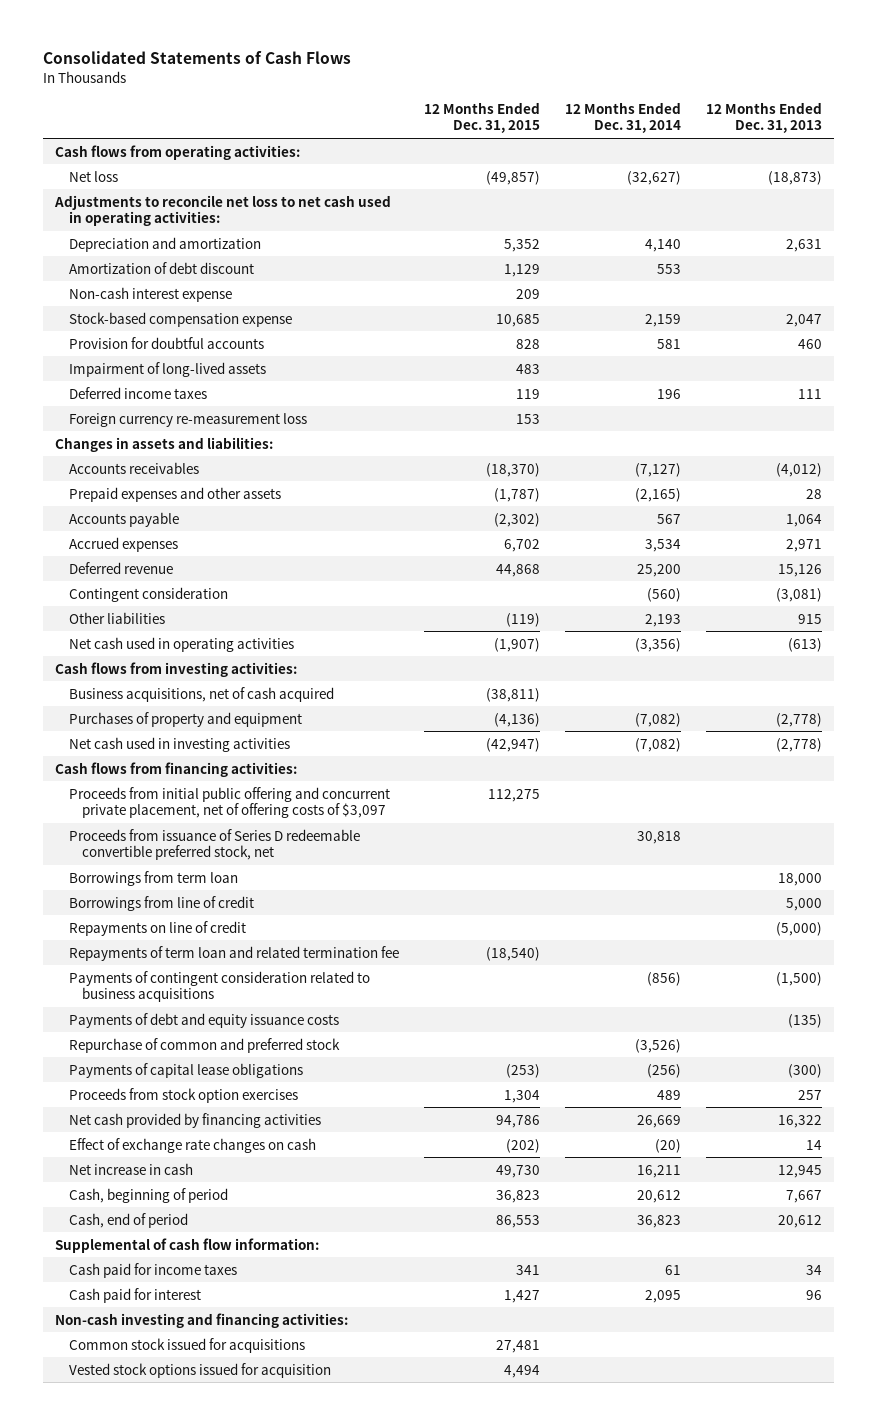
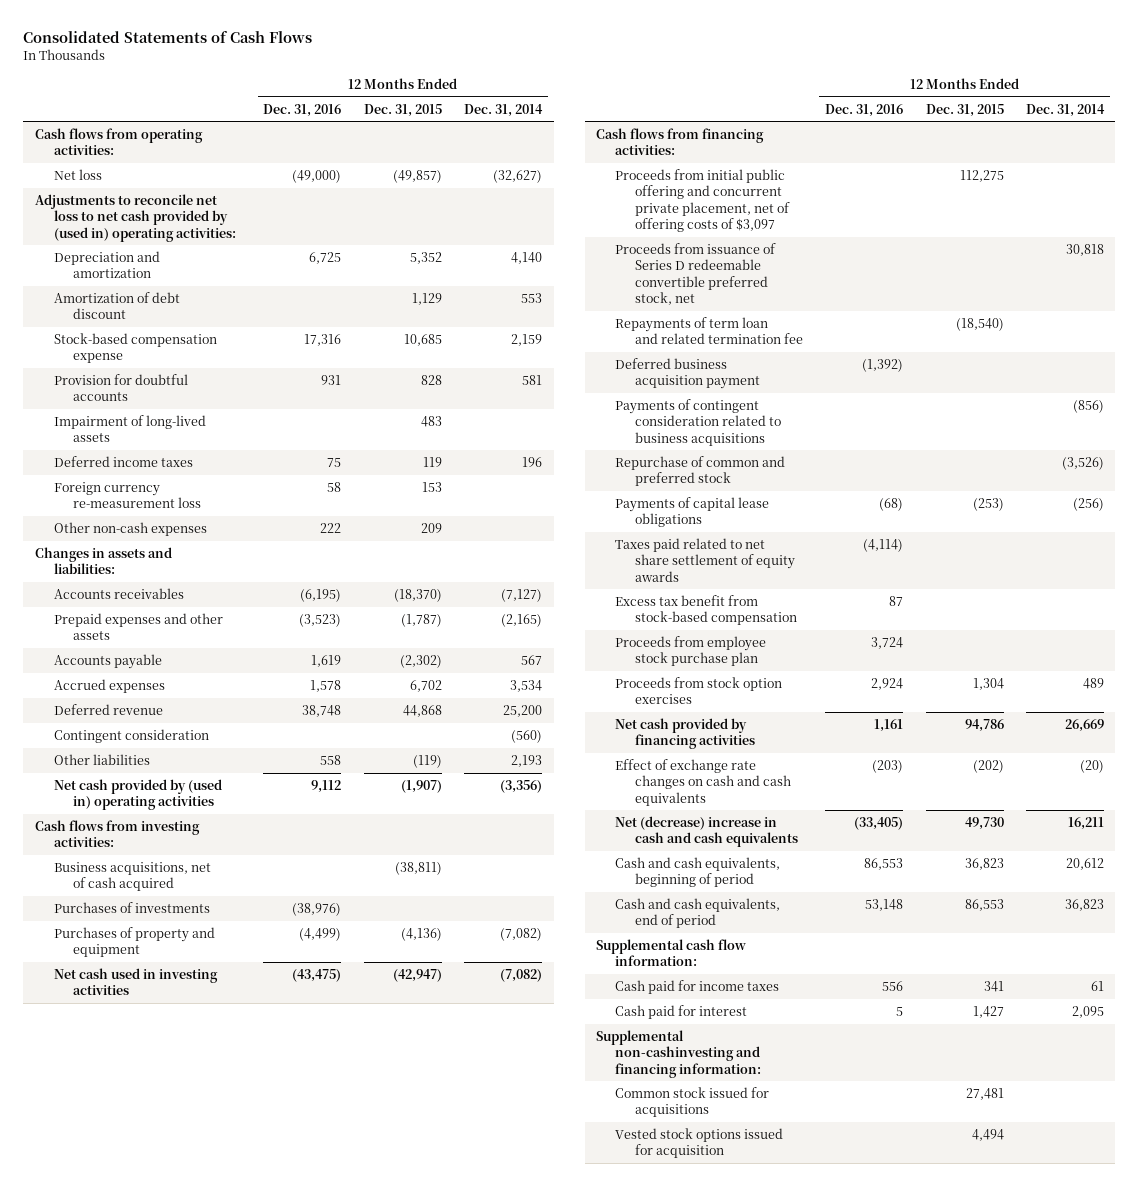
- | 12 Months Ended Dec. 31, 2015 | 12 Months Ended Dec. 31, 2014 | 12 Months Ended Dec. 31, 2013
+ | 12 Months Ended Dec. 31, 2016 | 12 Months Ended Dec. 31, 2015 | 12 Months Ended Dec. 31, 2014
- Adjustments to reconcile net loss to net cash used in operating activities:
+ Adjustments to reconcile net loss to net cash provided by (used in) operating activities:
- Non-cash interest expense | 209 | |
+ Other non-cash expenses | 222 | 209 |
- Net cash used in operating activities | (1,907) | (3,356) | (613)
+ Net cash provided by (used in) operating activities | 9,112 | (1,907) | (3,356)
+ Purchases of investments | (38,976) | |
- Borrowings from term loan | | | 18,000
- Borrowings from line of credit | | | 5,000
- Repayments on line of credit | | | (5,000)
+ Deferred business acquisition payment | (1,392) | |
- Payments of debt and equity issuance costs | | | (135)
+ Taxes paid related to net share settlement of equity awards | (4,114) | |
+ Excess tax benefit from stock-based compensation | 87 | |
+ Proceeds from employee stock purchase plan | 3,724 | |
- Effect of exchange rate changes on cash | (202) | (20) | 14
- Net increase in cash | 49,730 | 16,211 | 12,945
- Cash, beginning of period | 36,823 | 20,612 | 7,667
- Cash, end of period | 86,553 | 36,823 | 20,612
- Supplemental of cash flow information:
+ Effect of exchange rate changes on cash and cash equivalents | (203) | (202) | (20)
+ Net (decrease) increase in cash and cash equivalents | (33,405) | 49,730 | 16,211
+ Cash and cash equivalents, beginning of period | 86,553 | 36,823 | 20,612
+ Cash and cash equivalents, end of period | 53,148 | 86,553 | 36,823
+ Supplemental cash flow information:
- Non-cash investing and financing activities:
+ Supplemental non-cashinvesting and financing information:

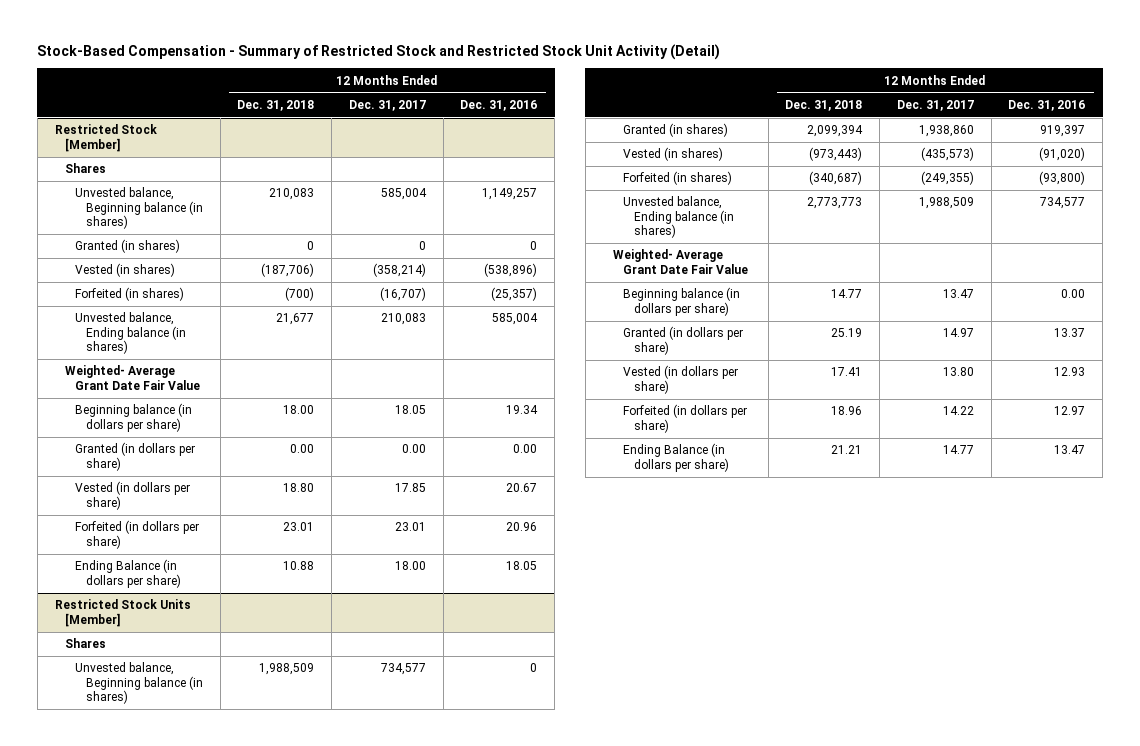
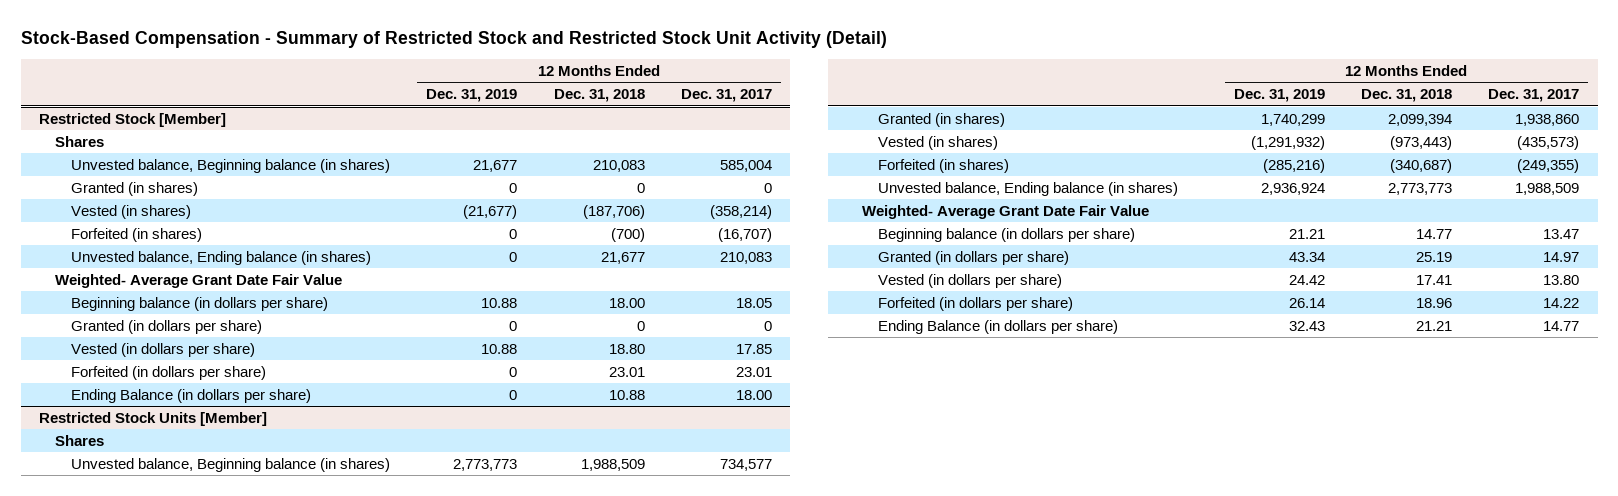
- | 12 Months Ended Dec. 31, 2018 | 12 Months Ended Dec. 31, 2017 | 12 Months Ended Dec. 31, 2016
+ | 12 Months Ended Dec. 31, 2019 | 12 Months Ended Dec. 31, 2018 | 12 Months Ended Dec. 31, 2017
@ Restricted Stock [Member]
- Granted (in dollars per share) | 0.00 | 0.00 | 0.00
+ Granted (in dollars per share) | 0 | 0 | 0

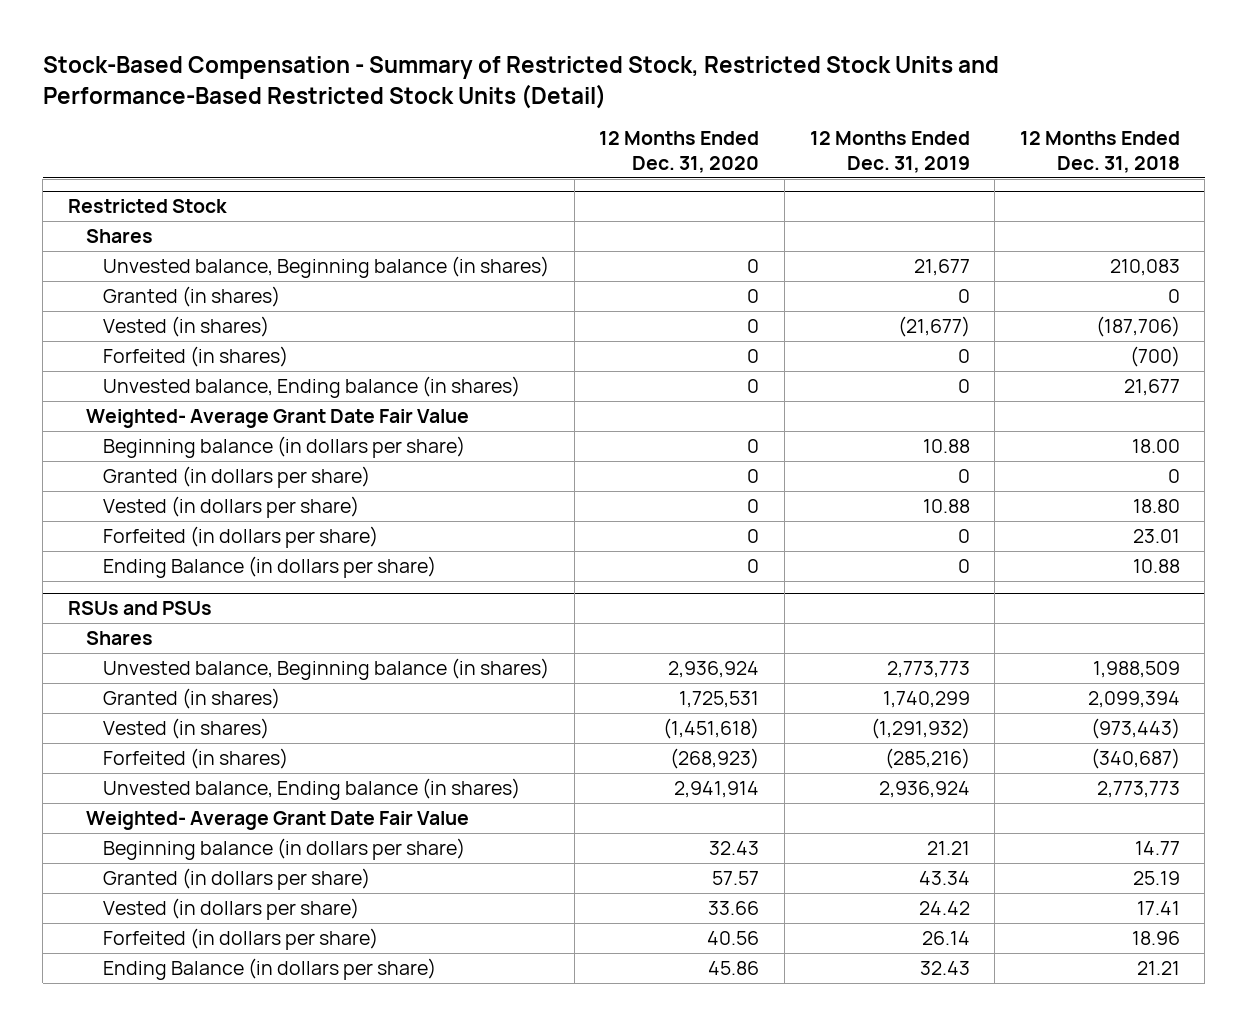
- Stock-Based Compensation - Summary of Restricted Stock and Restricted Stock Unit Activity (Detail)
+ Stock-Based Compensation - Summary of Restricted Stock, Restricted Stock Units and Performance-Based Restricted Stock Units (Detail)
- | 12 Months Ended Dec. 31, 2019 | 12 Months Ended Dec. 31, 2018 | 12 Months Ended Dec. 31, 2017
+ | 12 Months Ended Dec. 31, 2020 | 12 Months Ended Dec. 31, 2019 | 12 Months Ended Dec. 31, 2018
- Restricted Stock [Member]
+ Restricted Stock
- Restricted Stock Units [Member]
+ RSUs and PSUs

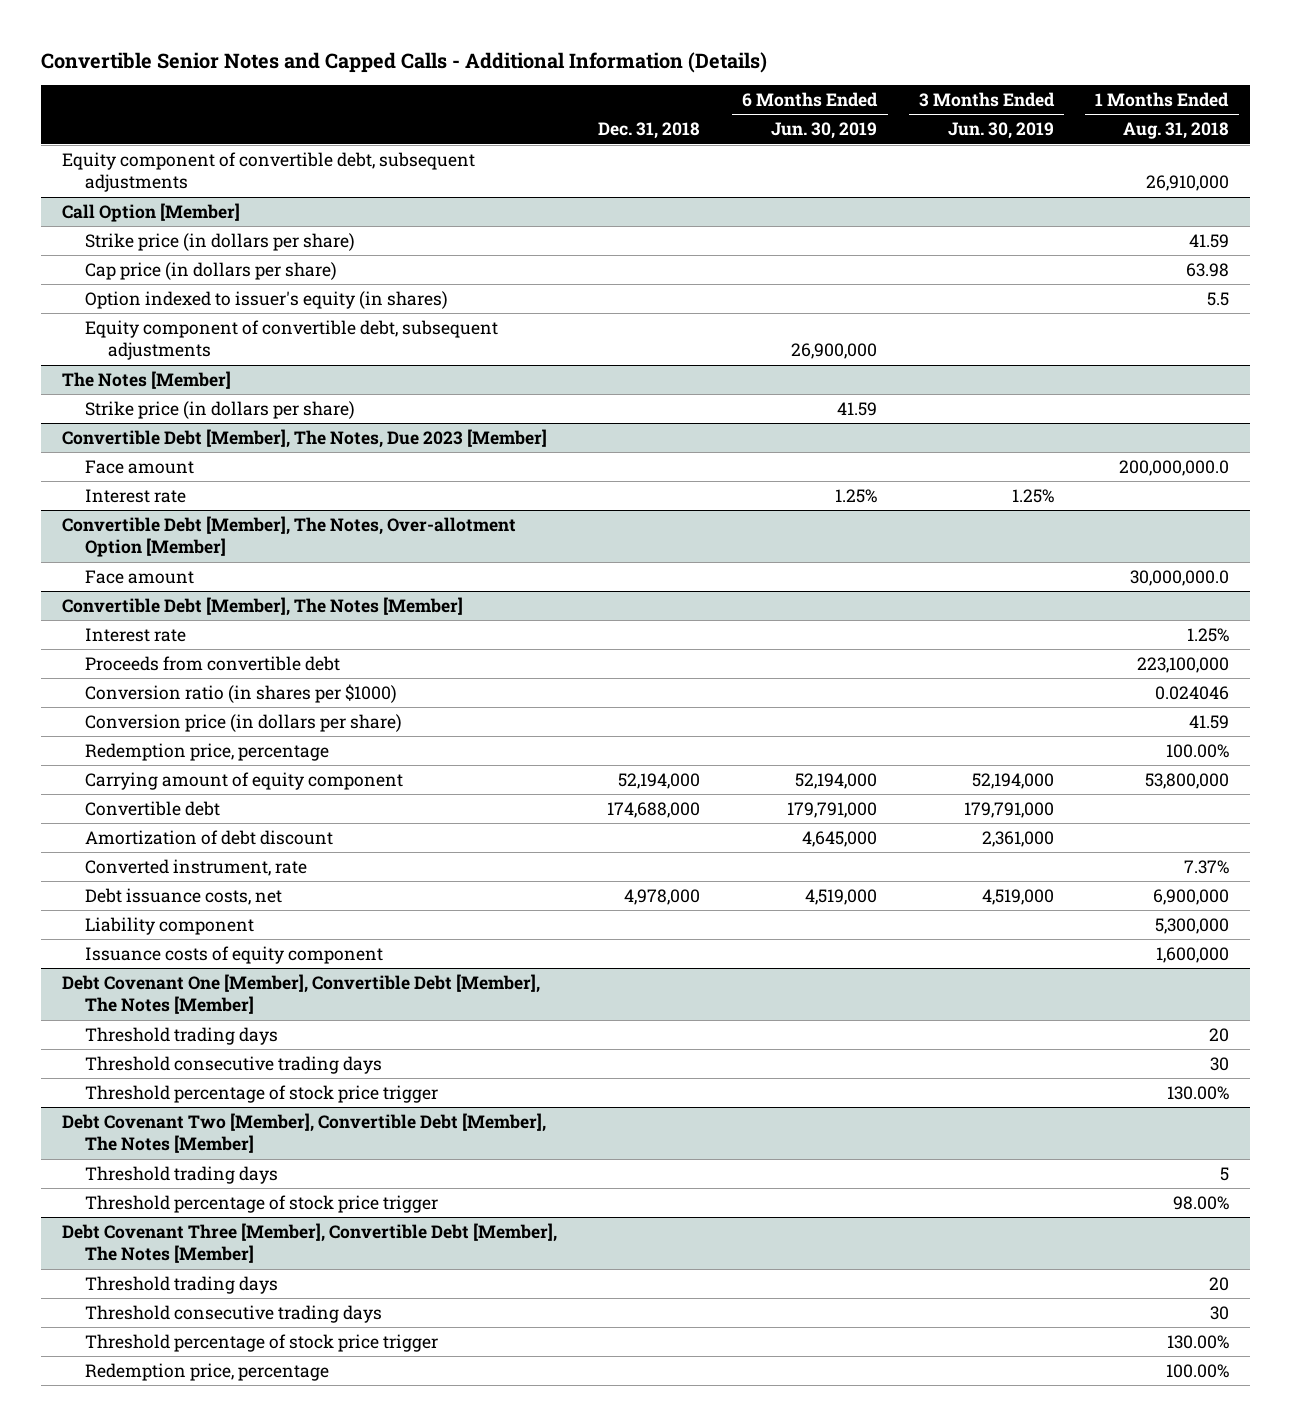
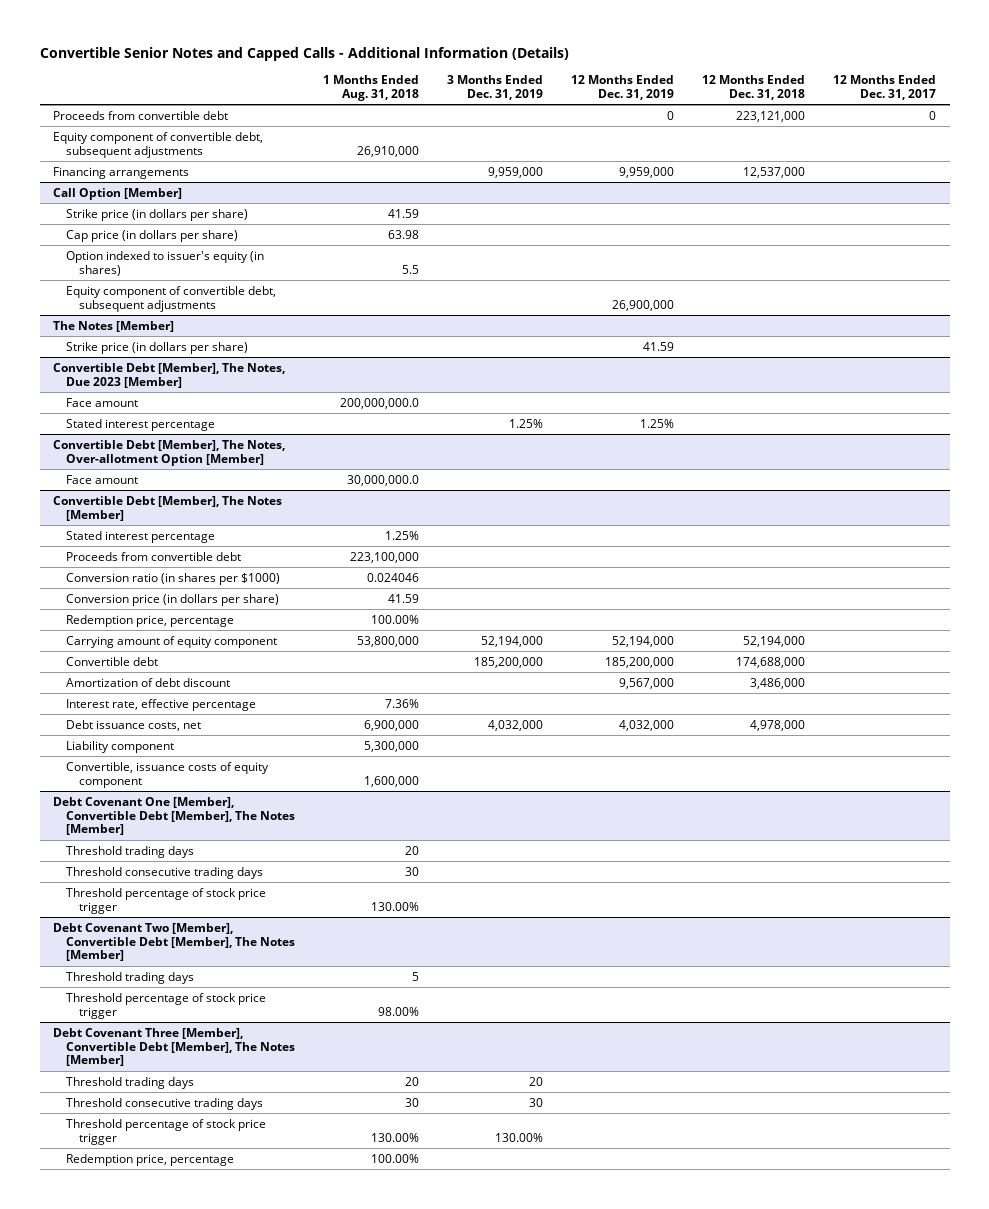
- | Dec. 31, 2018 | 6 Months Ended Jun. 30, 2019 | 3 Months Ended Jun. 30, 2019 | 1 Months Ended Aug. 31, 2018
+ | 1 Months Ended Aug. 31, 2018 | 3 Months Ended Dec. 31, 2019 | 12 Months Ended Dec. 31, 2019 | 12 Months Ended Dec. 31, 2018 | 12 Months Ended Dec. 31, 2017
+ Proceeds from convertible debt | | | 0 | 223,121,000 | 0
+ Financing arrangements | | 9,959,000 | 9,959,000 | 12,537,000 |
@ Convertible Debt [Member], The Notes, Due 2023 [Member]
- Interest rate | | 1.25% | 1.25% |
+ Stated interest percentage | | 1.25% | 1.25% | |
@ Convertible Debt [Member], The Notes [Member]
- Interest rate | | | | 1.25%
+ Stated interest percentage | 1.25% | | | |
- Converted instrument, rate | | | | 7.37%
+ Interest rate, effective percentage | 7.36% | | | |
- Issuance costs of equity component | | | | 1,600,000
+ Convertible, issuance costs of equity component | 1,600,000 | | | |

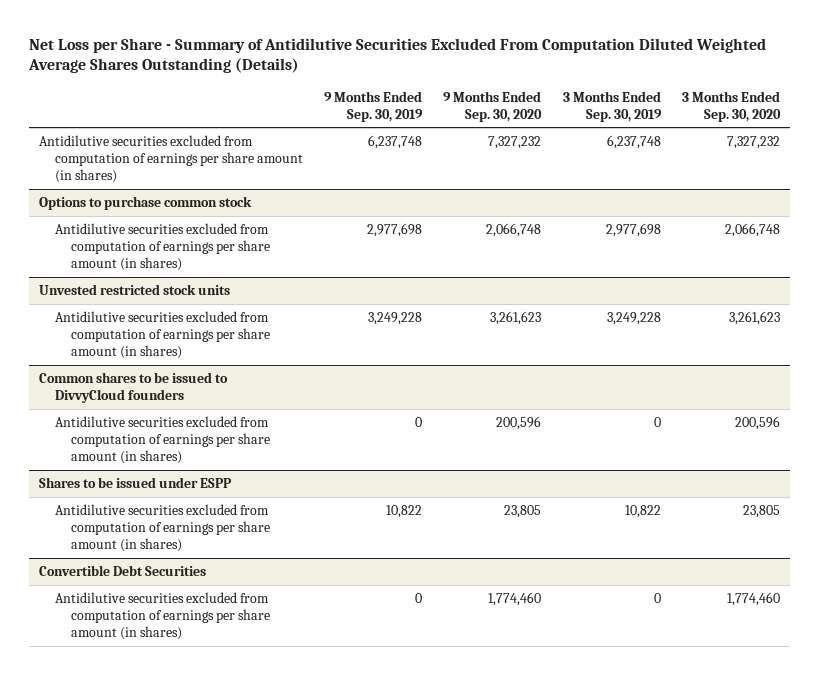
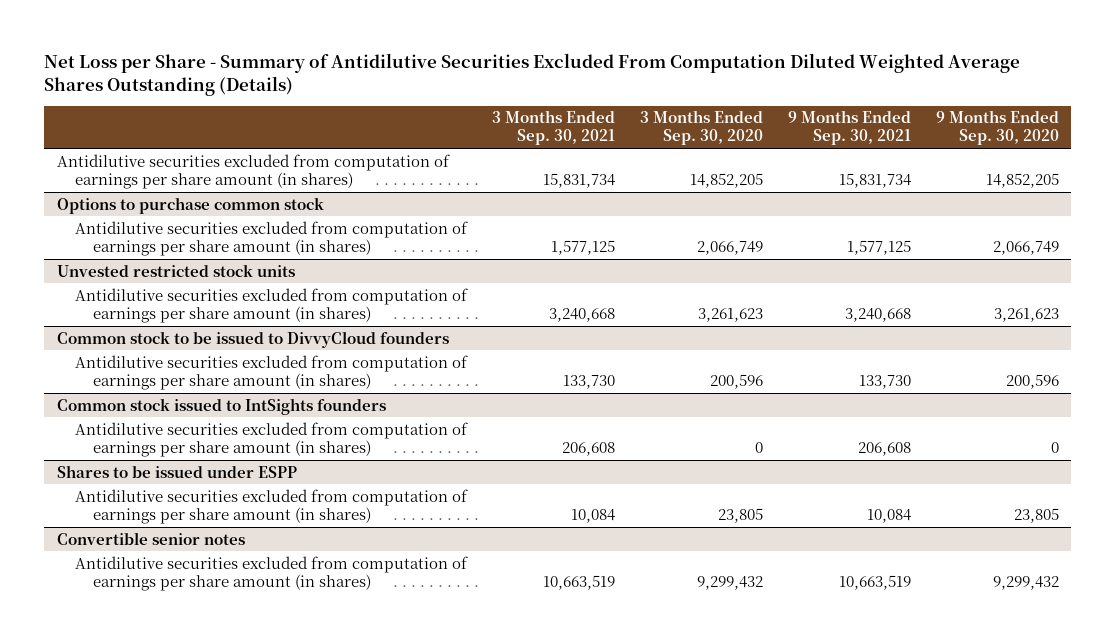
- | 9 Months Ended Sep. 30, 2019 | 9 Months Ended Sep. 30, 2020 | 3 Months Ended Sep. 30, 2019 | 3 Months Ended Sep. 30, 2020
+ | 3 Months Ended Sep. 30, 2021 | 3 Months Ended Sep. 30, 2020 | 9 Months Ended Sep. 30, 2021 | 9 Months Ended Sep. 30, 2020
- Antidilutive securities excluded from computation of earnings per share amount (in shares) | 6,237,748 | 7,327,232 | 6,237,748 | 7,327,232
+ Antidilutive securities excluded from computation of earnings per share amount (in shares) | 15,831,734 | 14,852,205 | 15,831,734 | 14,852,205
@ Options to purchase common stock
- Antidilutive securities excluded from computation of earnings per share amount (in shares) | 2,977,698 | 2,066,748 | 2,977,698 | 2,066,748
+ Antidilutive securities excluded from computation of earnings per share amount (in shares) | 1,577,125 | 2,066,749 | 1,577,125 | 2,066,749
- Common shares to be issued to DivvyCloud founders
+ Common stock to be issued to DivvyCloud founders
+ Common stock issued to IntSights founders
+ Antidilutive securities excluded from computation of earnings per share amount (in shares) | 206,608 | 0 | 206,608 | 0
- Convertible Debt Securities
- Antidilutive securities excluded from computation of earnings per share amount (in shares) | 0 | 1,774,460 | 0 | 1,774,460
+ Convertible senior notes
+ Antidilutive securities excluded from computation of earnings per share amount (in shares) | 10,663,519 | 9,299,432 | 10,663,519 | 9,299,432

